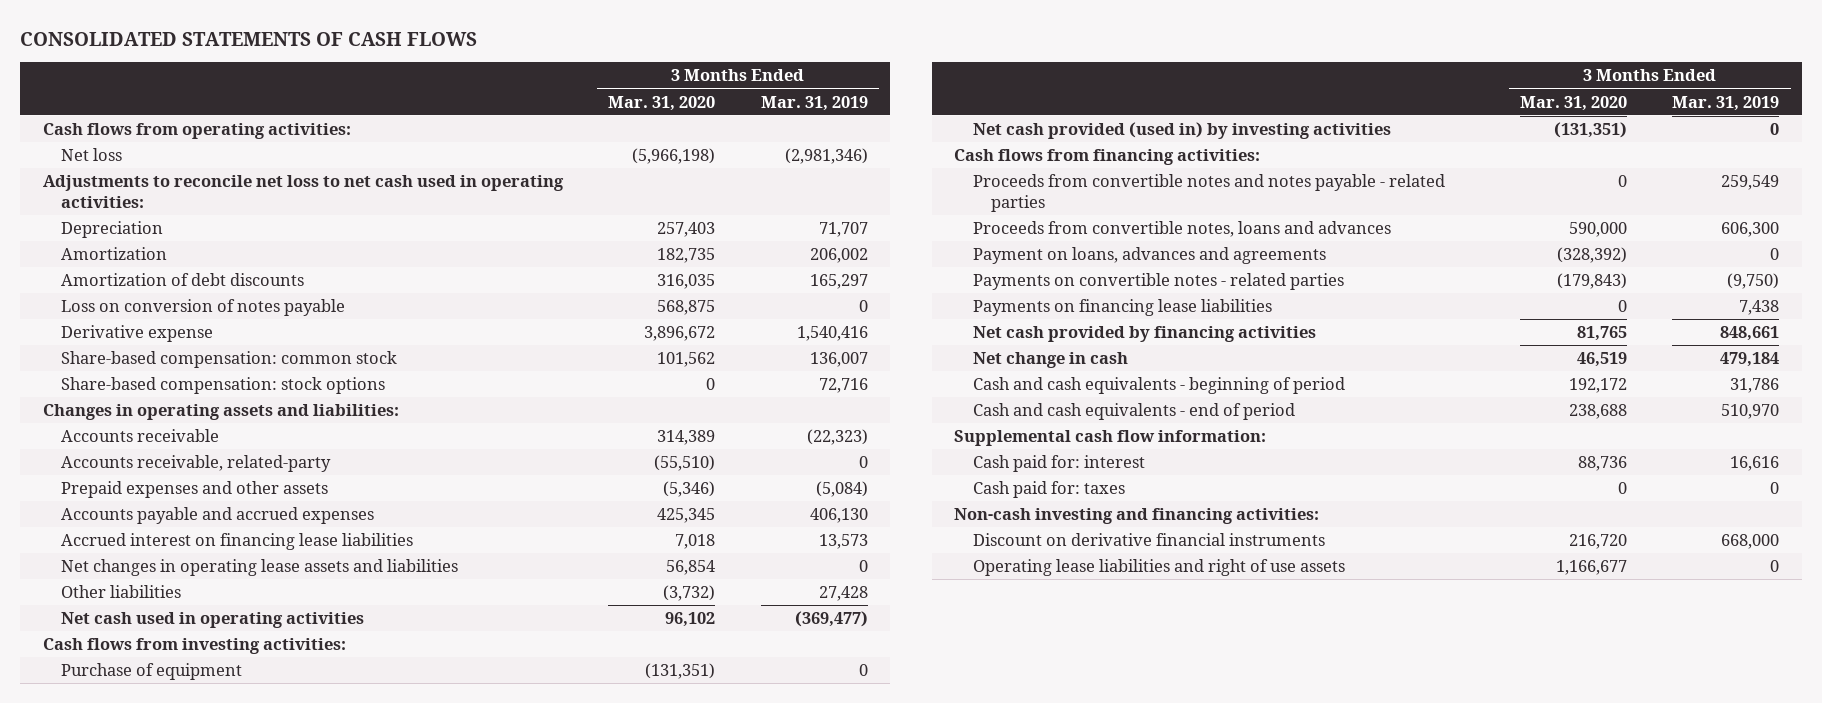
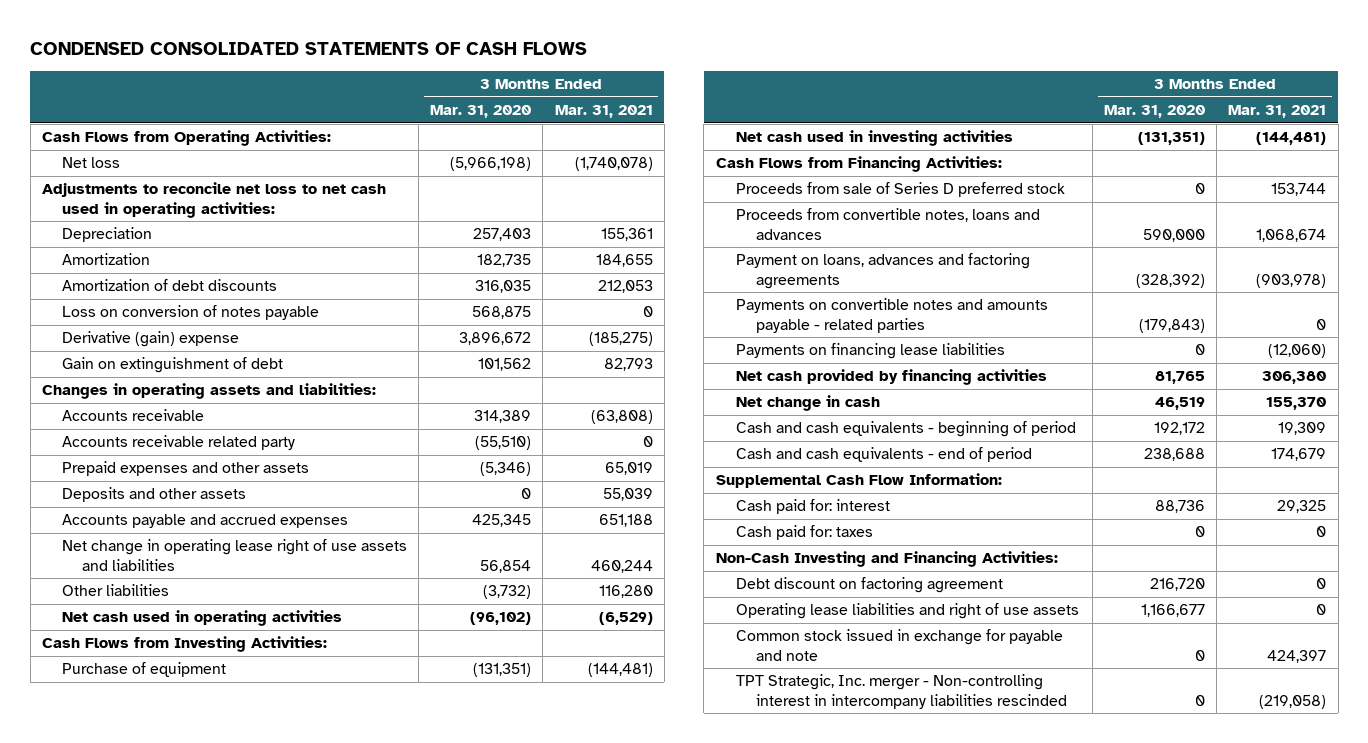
- CONSOLIDATED STATEMENTS OF CASH FLOWS
+ CONDENSED CONSOLIDATED STATEMENTS OF CASH FLOWS
- | 3 Months Ended Mar. 31, 2020 | 3 Months Ended Mar. 31, 2019
+ | 3 Months Ended Mar. 31, 2020 | 3 Months Ended Mar. 31, 2021
- Cash flows from operating activities:
+ Cash Flows from Operating Activities:
- Derivative expense | 3,896,672 | 1,540,416
- Share-based compensation: common stock | 101,562 | 136,007
- Share-based compensation: stock options | 0 | 72,716
+ Derivative (gain) expense | 3,896,672 | (185,275)
+ Gain on extinguishment of debt | 101,562 | 82,793
- Accounts receivable, related-party | (55,510) | 0
+ Accounts receivable related party | (55,510) | 0
+ Deposits and other assets | 0 | 55,039
- Accrued interest on financing lease liabilities | 7,018 | 13,573
- Net changes in operating lease assets and liabilities | 56,854 | 0
+ Net change in operating lease right of use assets and liabilities | 56,854 | 460,244
- Net cash used in operating activities | 96,102 | (369,477)
- Cash flows from investing activities:
+ Net cash used in operating activities | (96,102) | (6,529)
+ Cash Flows from Investing Activities:
- Net cash provided (used in) by investing activities | (131,351) | 0
- Cash flows from financing activities:
- Proceeds from convertible notes and notes payable - related parties | 0 | 259,549
+ Net cash used in investing activities | (131,351) | (144,481)
+ Cash Flows from Financing Activities:
+ Proceeds from sale of Series D preferred stock | 0 | 153,744
- Payment on loans, advances and agreements | (328,392) | 0
- Payments on convertible notes - related parties | (179,843) | (9,750)
+ Payment on loans, advances and factoring agreements | (328,392) | (903,978)
+ Payments on convertible notes and amounts payable - related parties | (179,843) | 0
- Supplemental cash flow information:
+ Supplemental Cash Flow Information:
- Non-cash investing and financing activities:
- Discount on derivative financial instruments | 216,720 | 668,000
+ Non-Cash Investing and Financing Activities:
+ Debt discount on factoring agreement | 216,720 | 0
+ Common stock issued in exchange for payable and note | 0 | 424,397
+ TPT Strategic, Inc. merger - Non-controlling interest in intercompany liabilities rescinded | 0 | (219,058)

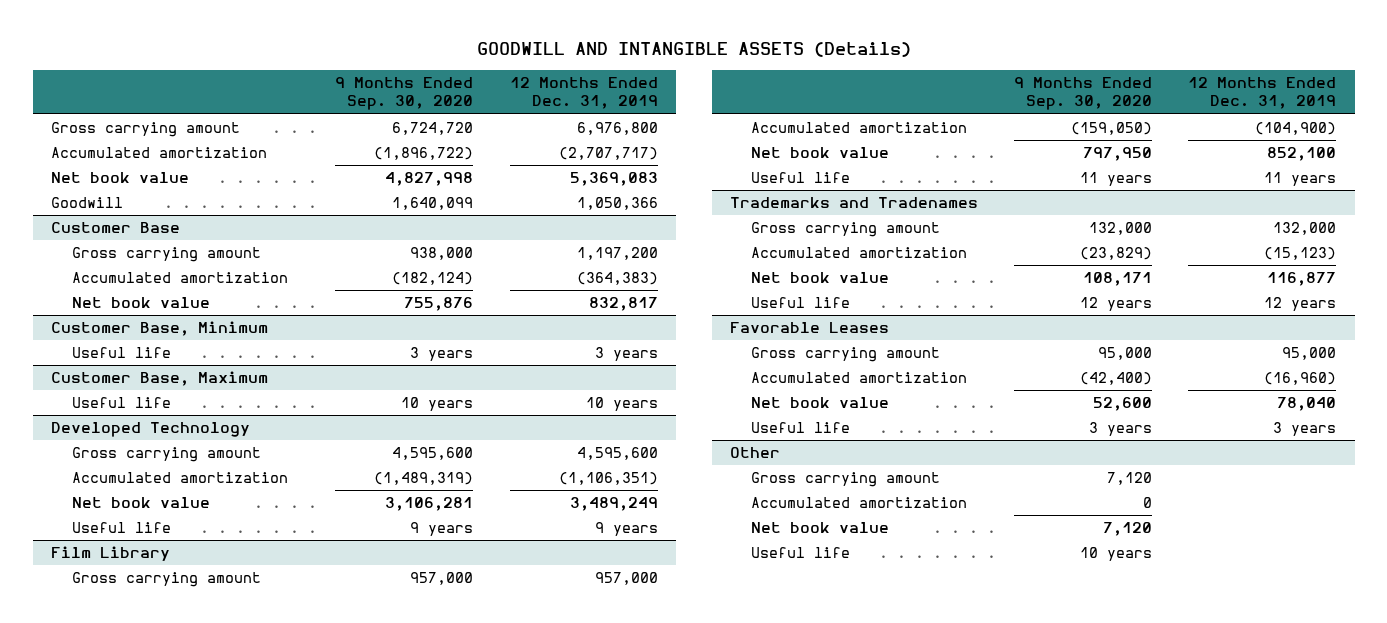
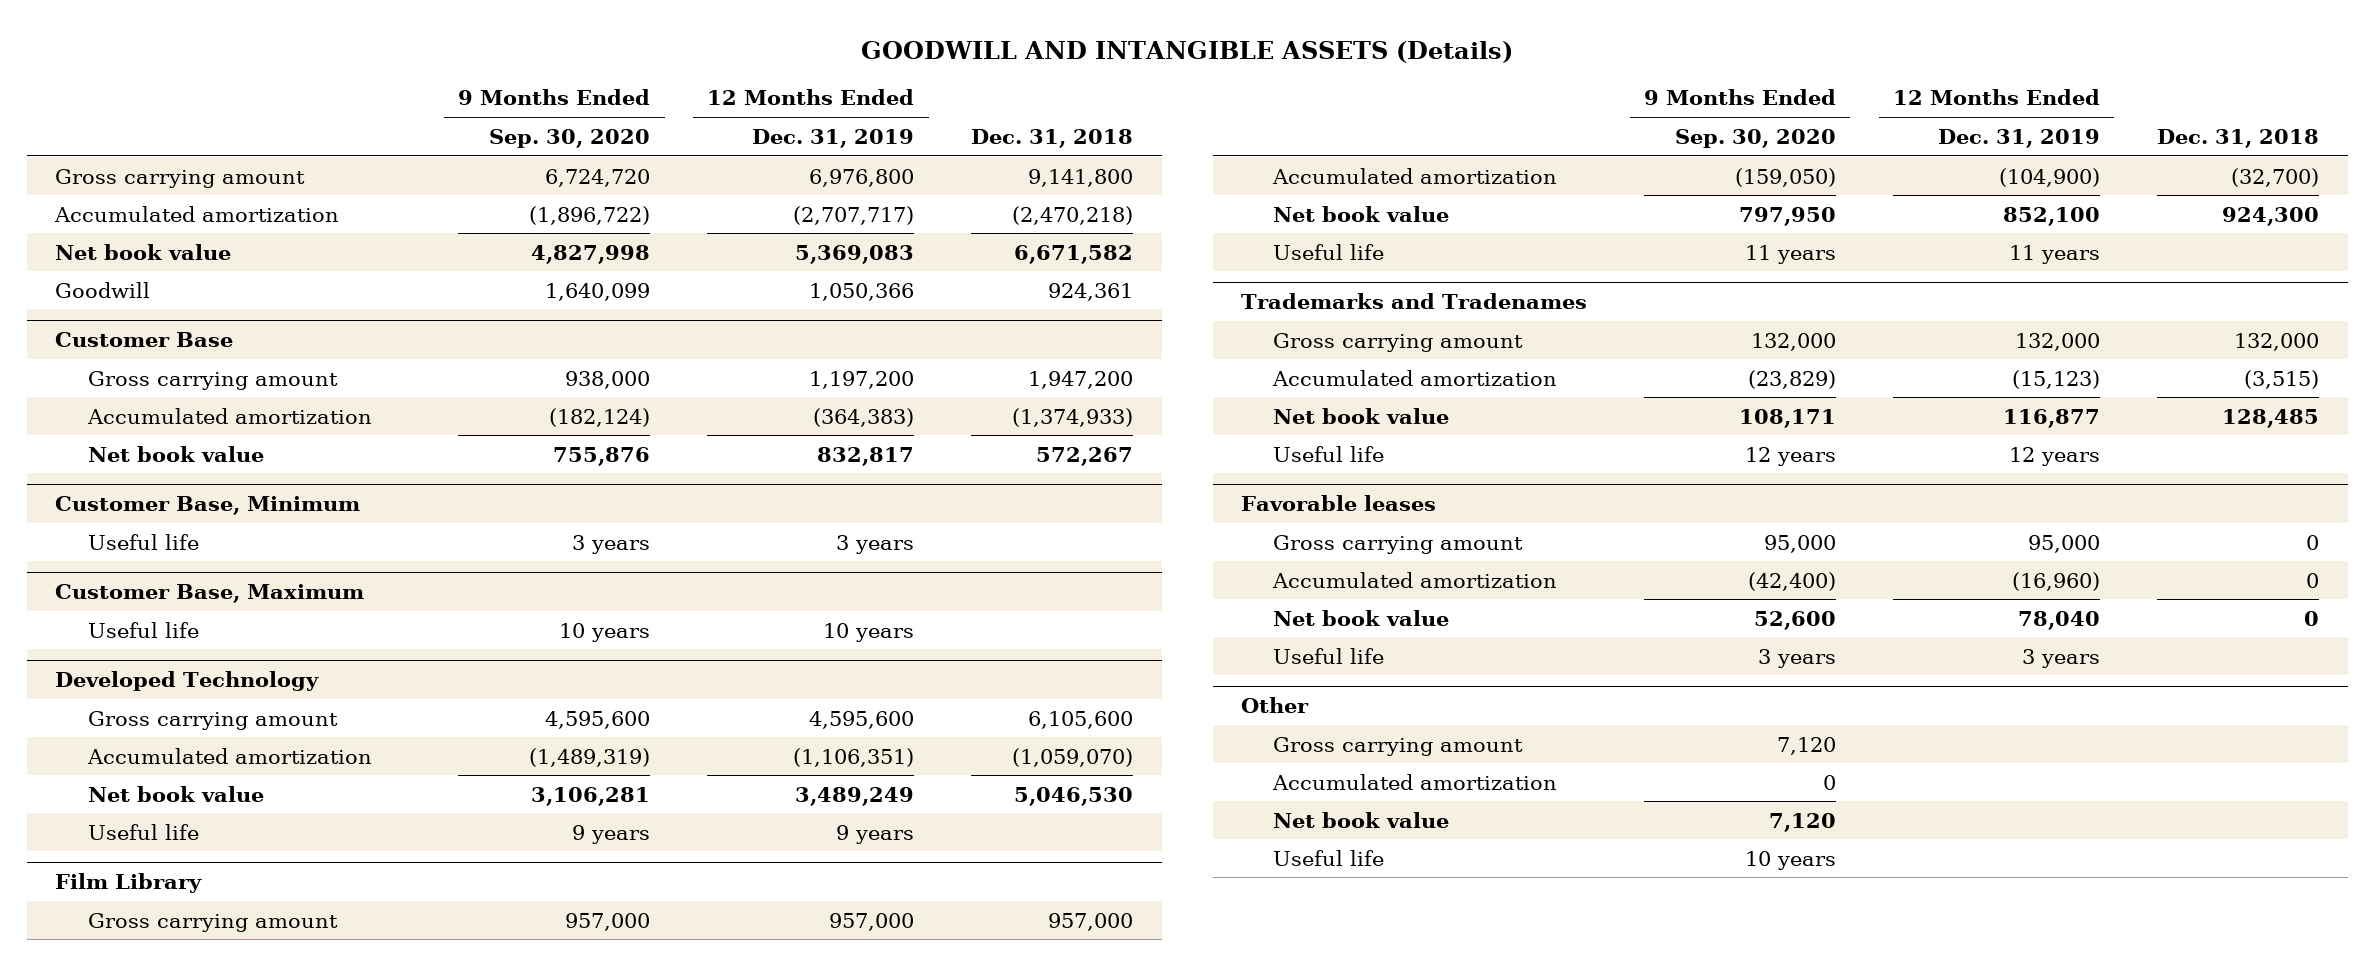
- | 9 Months Ended Sep. 30, 2020 | 12 Months Ended Dec. 31, 2019
+ | 9 Months Ended Sep. 30, 2020 | 12 Months Ended Dec. 31, 2019 | Dec. 31, 2018
- Favorable Leases
+ Favorable leases

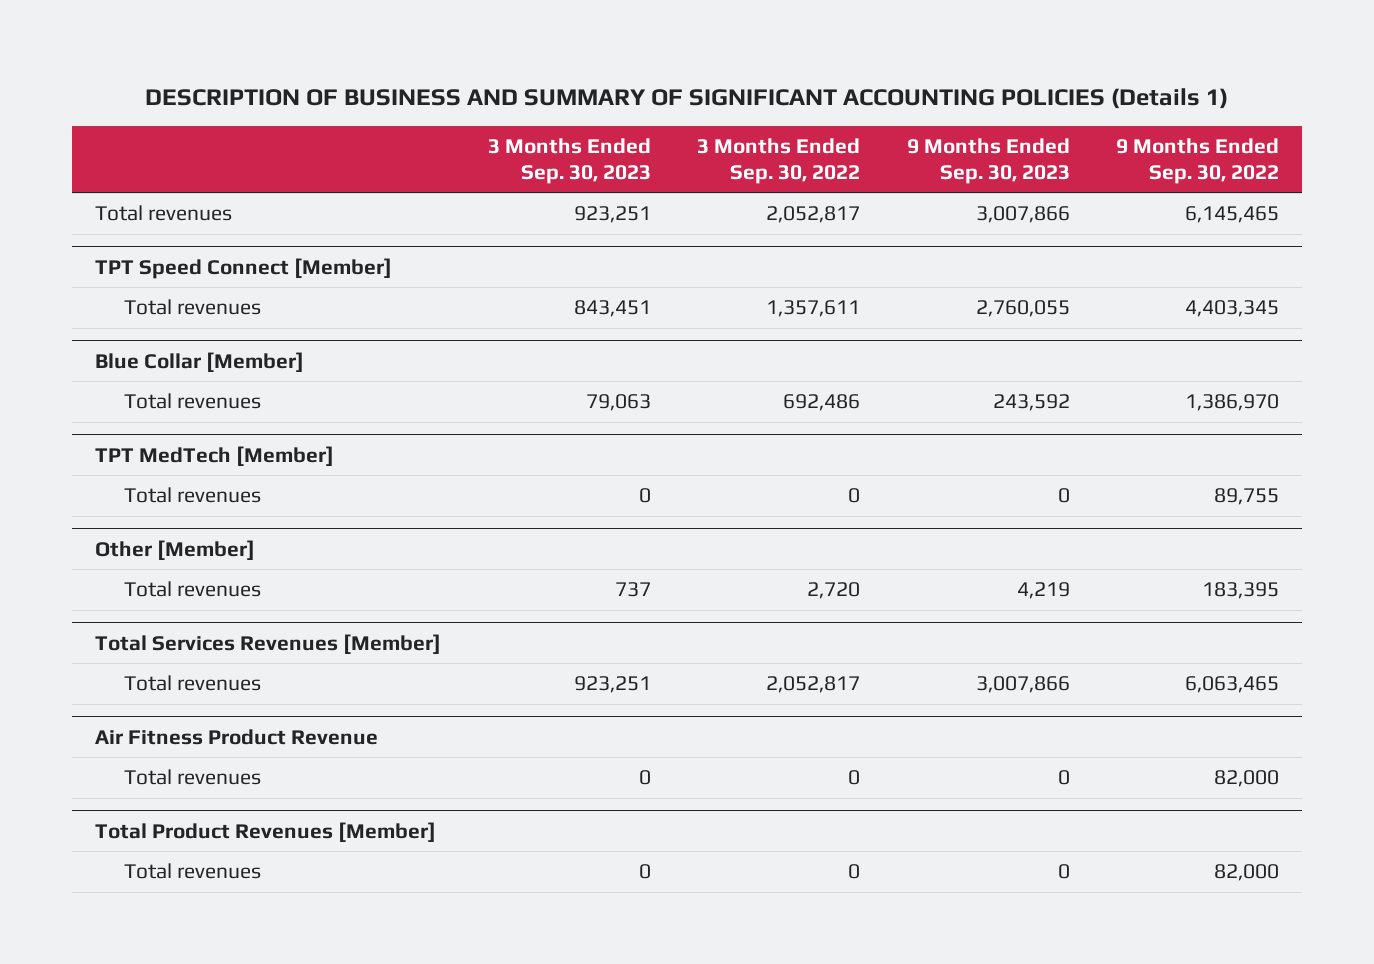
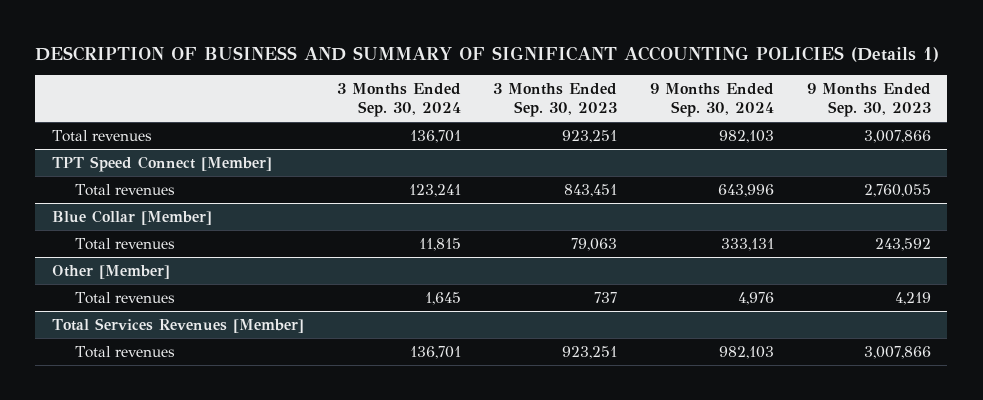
- | 3 Months Ended Sep. 30, 2023 | 3 Months Ended Sep. 30, 2022 | 9 Months Ended Sep. 30, 2023 | 9 Months Ended Sep. 30, 2022
+ | 3 Months Ended Sep. 30, 2024 | 3 Months Ended Sep. 30, 2023 | 9 Months Ended Sep. 30, 2024 | 9 Months Ended Sep. 30, 2023
- TPT MedTech [Member]
- Total revenues | 0 | 0 | 0 | 89,755
- Air Fitness Product Revenue
- Total revenues | 0 | 0 | 0 | 82,000
- Total Product Revenues [Member]
- Total revenues | 0 | 0 | 0 | 82,000

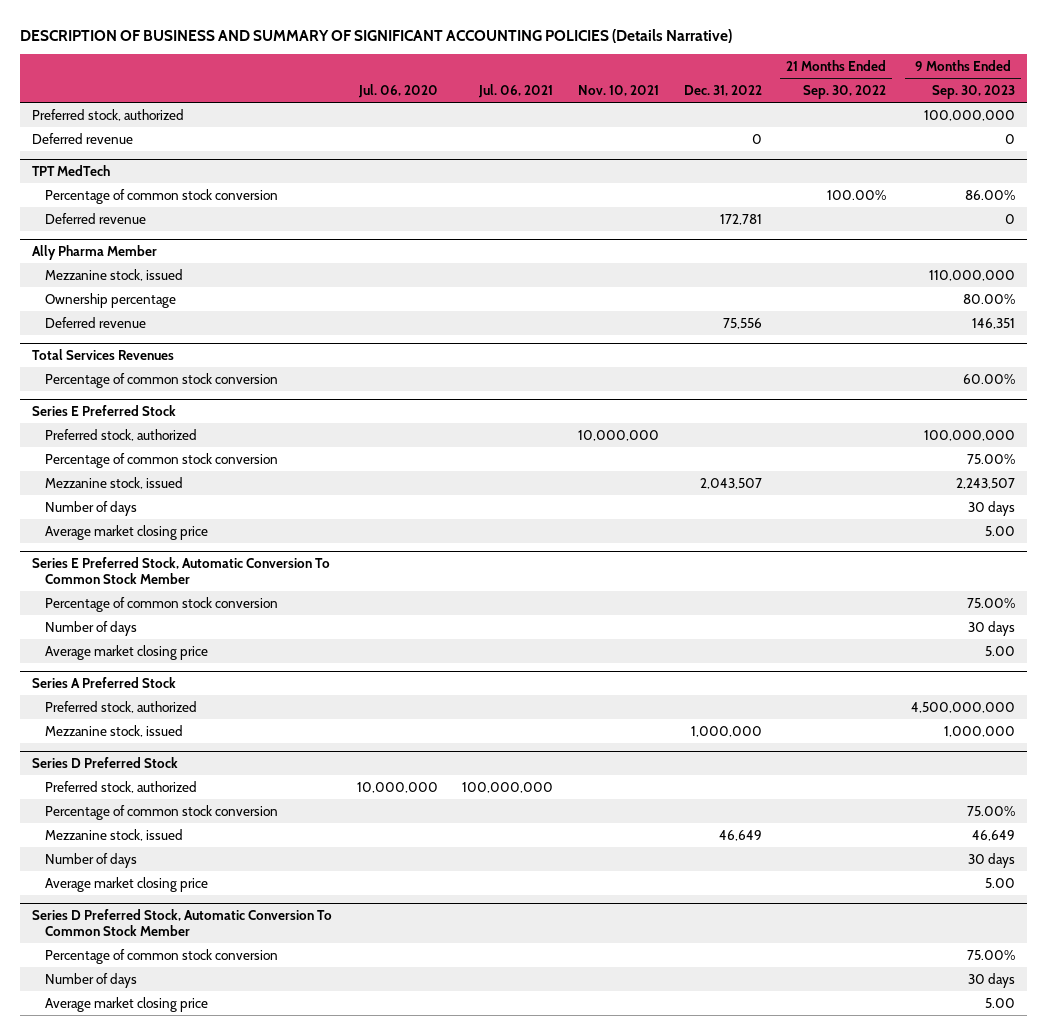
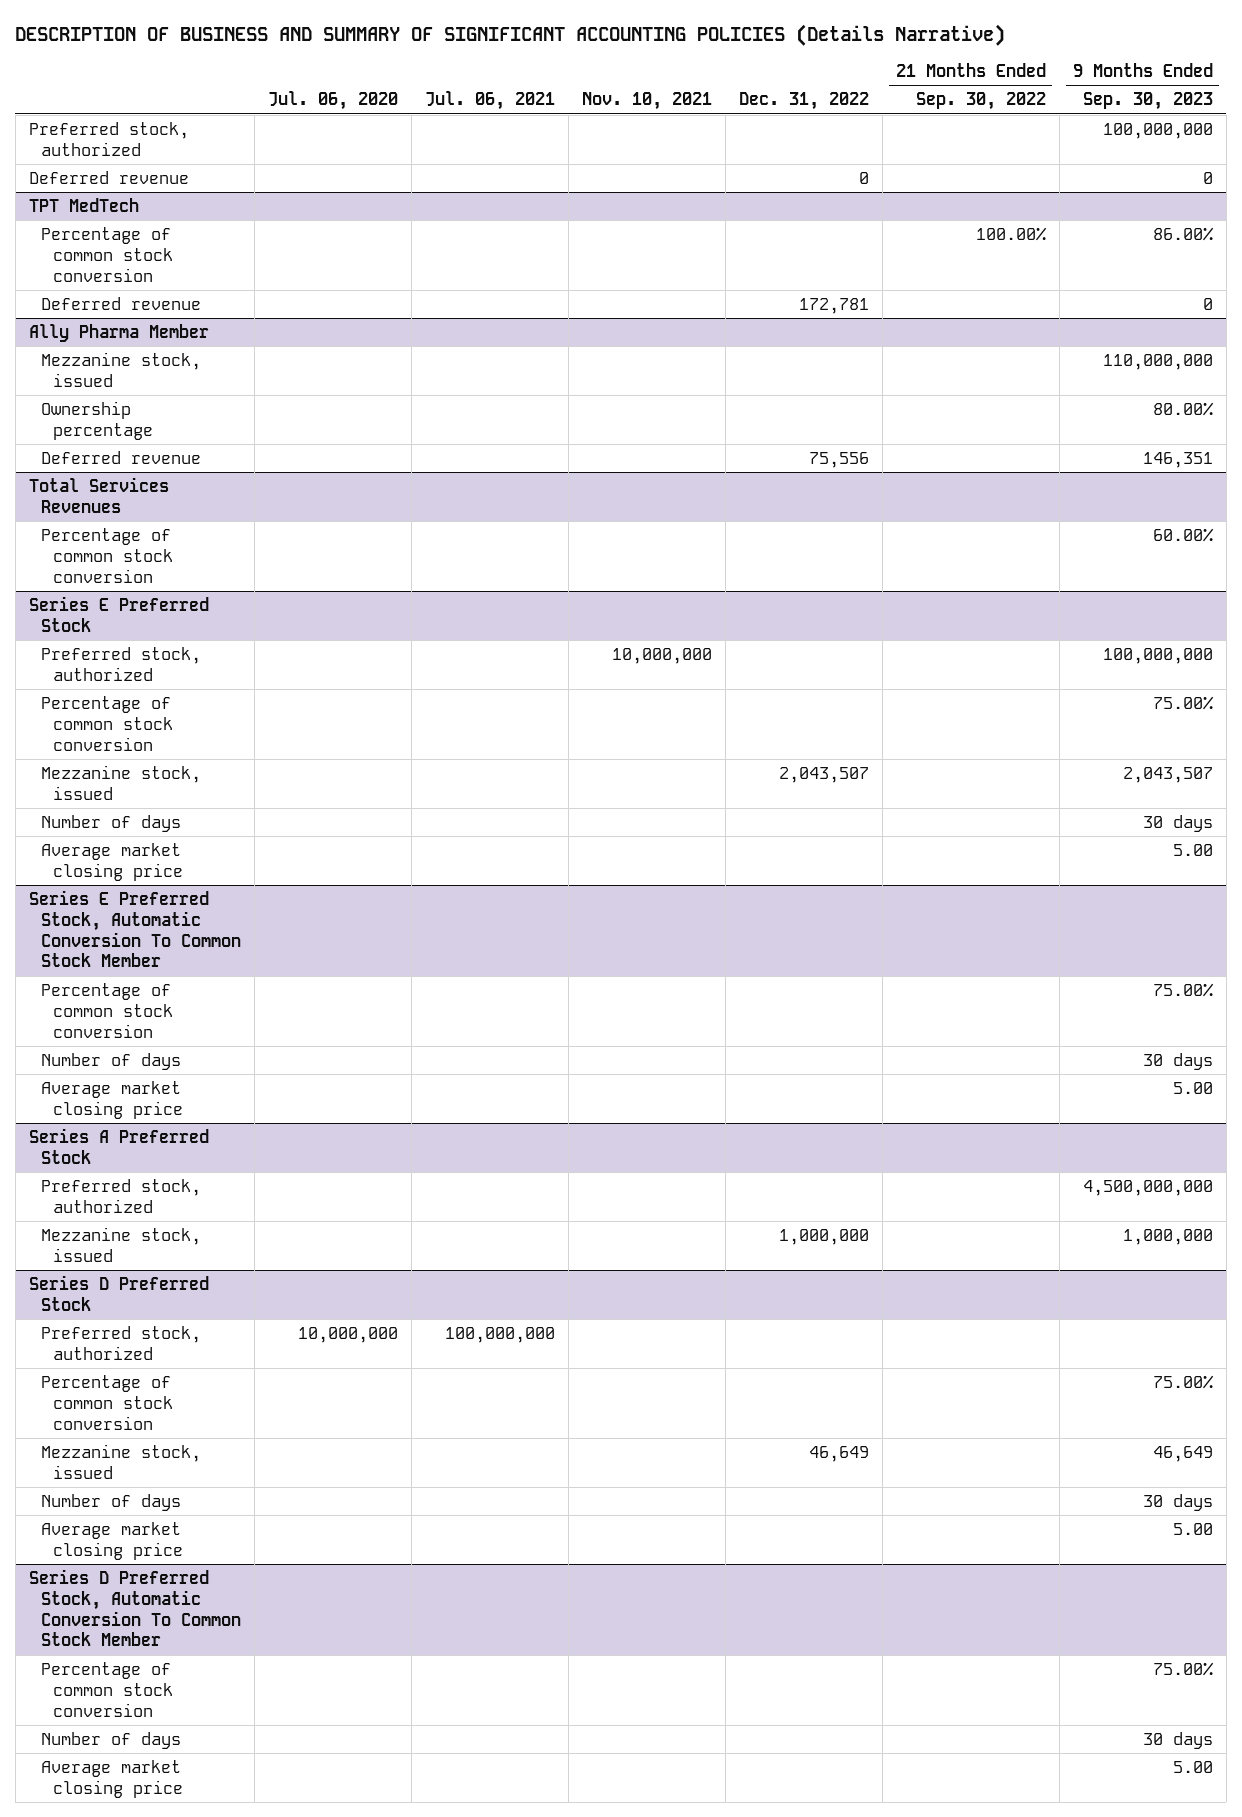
@ Series E Preferred Stock
- Mezzanine stock, issued | | | | 2,043,507 | | 2,243,507
+ Mezzanine stock, issued | | | | 2,043,507 | | 2,043,507

